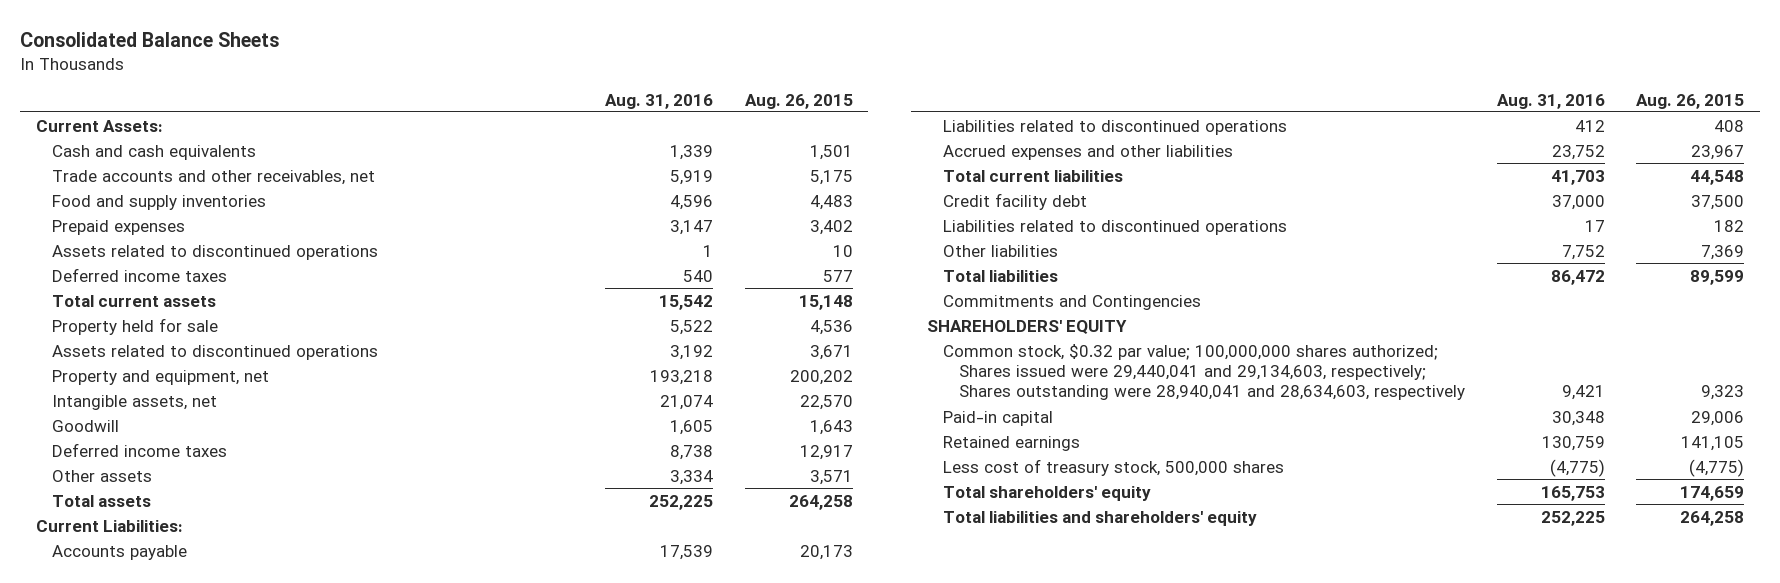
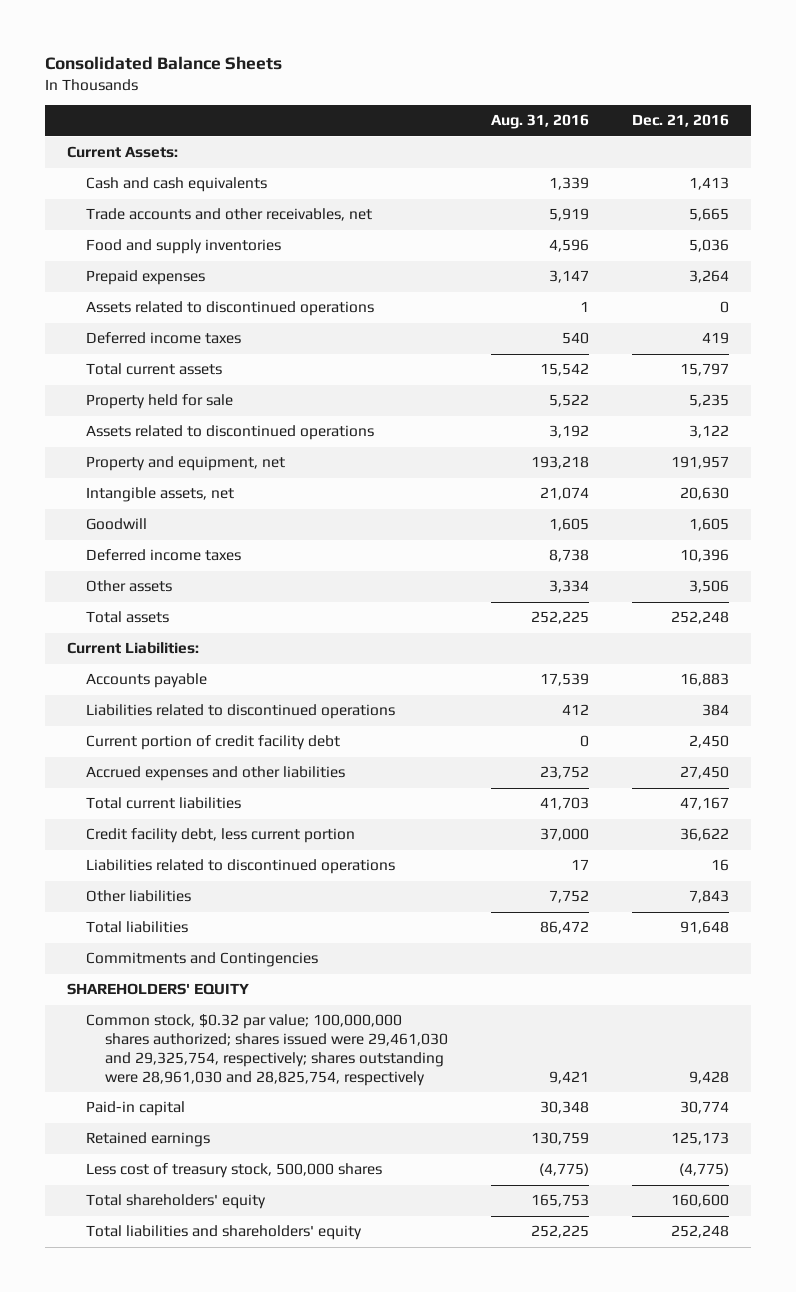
- | Aug. 31, 2016 | Aug. 26, 2015
+ | Aug. 31, 2016 | Dec. 21, 2016
+ Current portion of credit facility debt | 0 | 2,450
- Credit facility debt | 37,000 | 37,500
+ Credit facility debt, less current portion | 37,000 | 36,622
- Common stock, $0.32 par value; 100,000,000 shares authorized; Shares issued were 29,440,041 and 29,134,603, respectively; Shares outstanding were 28,940,041 and 28,634,603, respectively | 9,421 | 9,323
+ Common stock, $0.32 par value; 100,000,000 shares authorized; shares issued were 29,461,030 and 29,325,754, respectively; shares outstanding were 28,961,030 and 28,825,754, respectively | 9,421 | 9,428

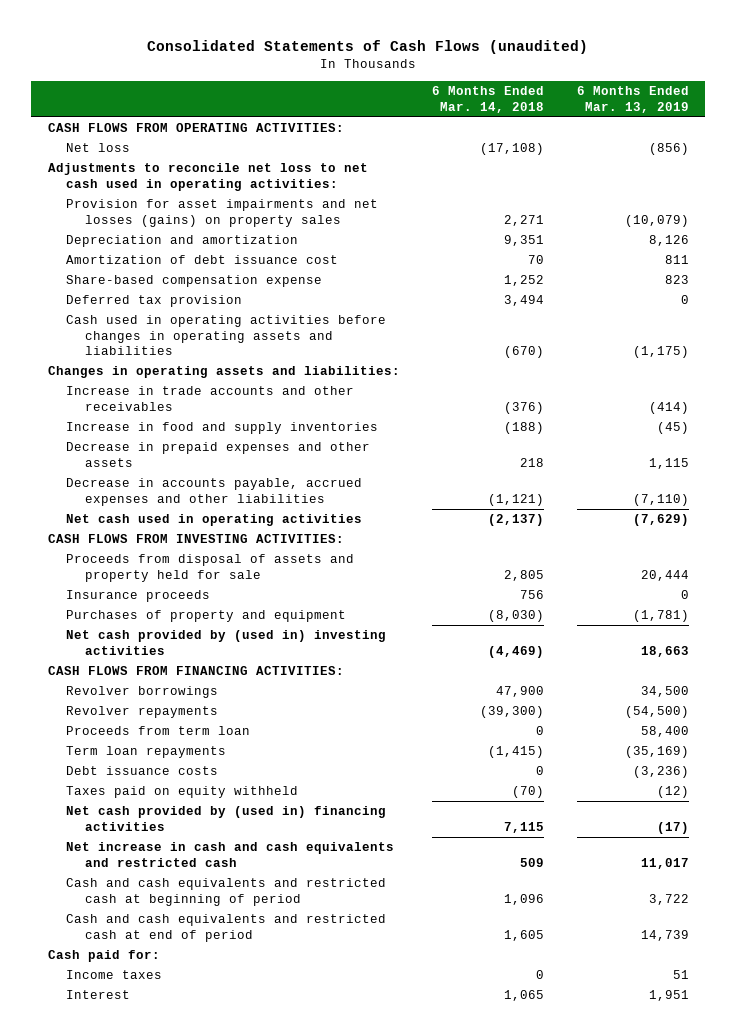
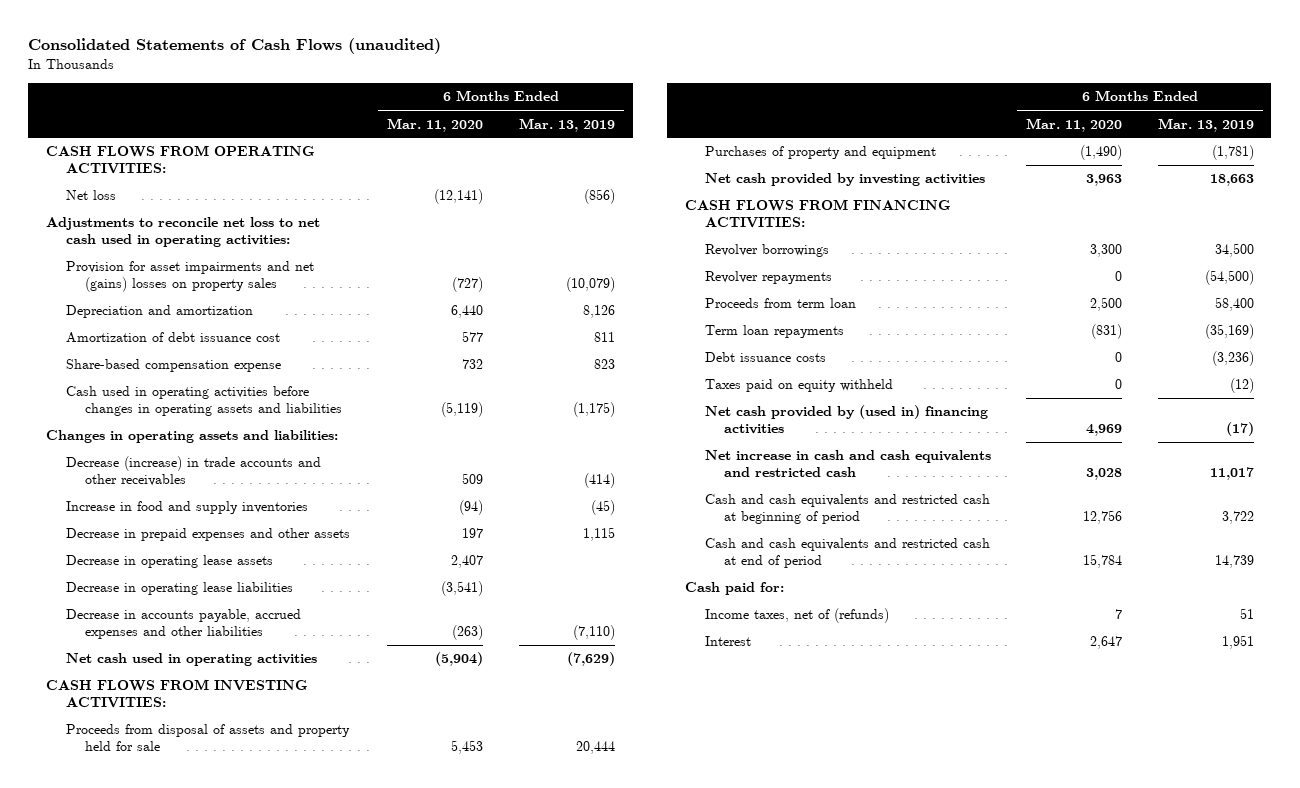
- | 6 Months Ended Mar. 14, 2018 | 6 Months Ended Mar. 13, 2019
+ | 6 Months Ended Mar. 11, 2020 | 6 Months Ended Mar. 13, 2019
- Provision for asset impairments and net losses (gains) on property sales | 2,271 | (10,079)
+ Provision for asset impairments and net (gains) losses on property sales | (727) | (10,079)
- Deferred tax provision | 3,494 | 0
- Increase in trade accounts and other receivables | (376) | (414)
+ Decrease (increase) in trade accounts and other receivables | 509 | (414)
+ Decrease in operating lease assets | 2,407 |
+ Decrease in operating lease liabilities | (3,541) |
- Insurance proceeds | 756 | 0
- Net cash provided by (used in) investing activities | (4,469) | 18,663
+ Net cash provided by investing activities | 3,963 | 18,663
- Income taxes | 0 | 51
+ Income taxes, net of (refunds) | 7 | 51

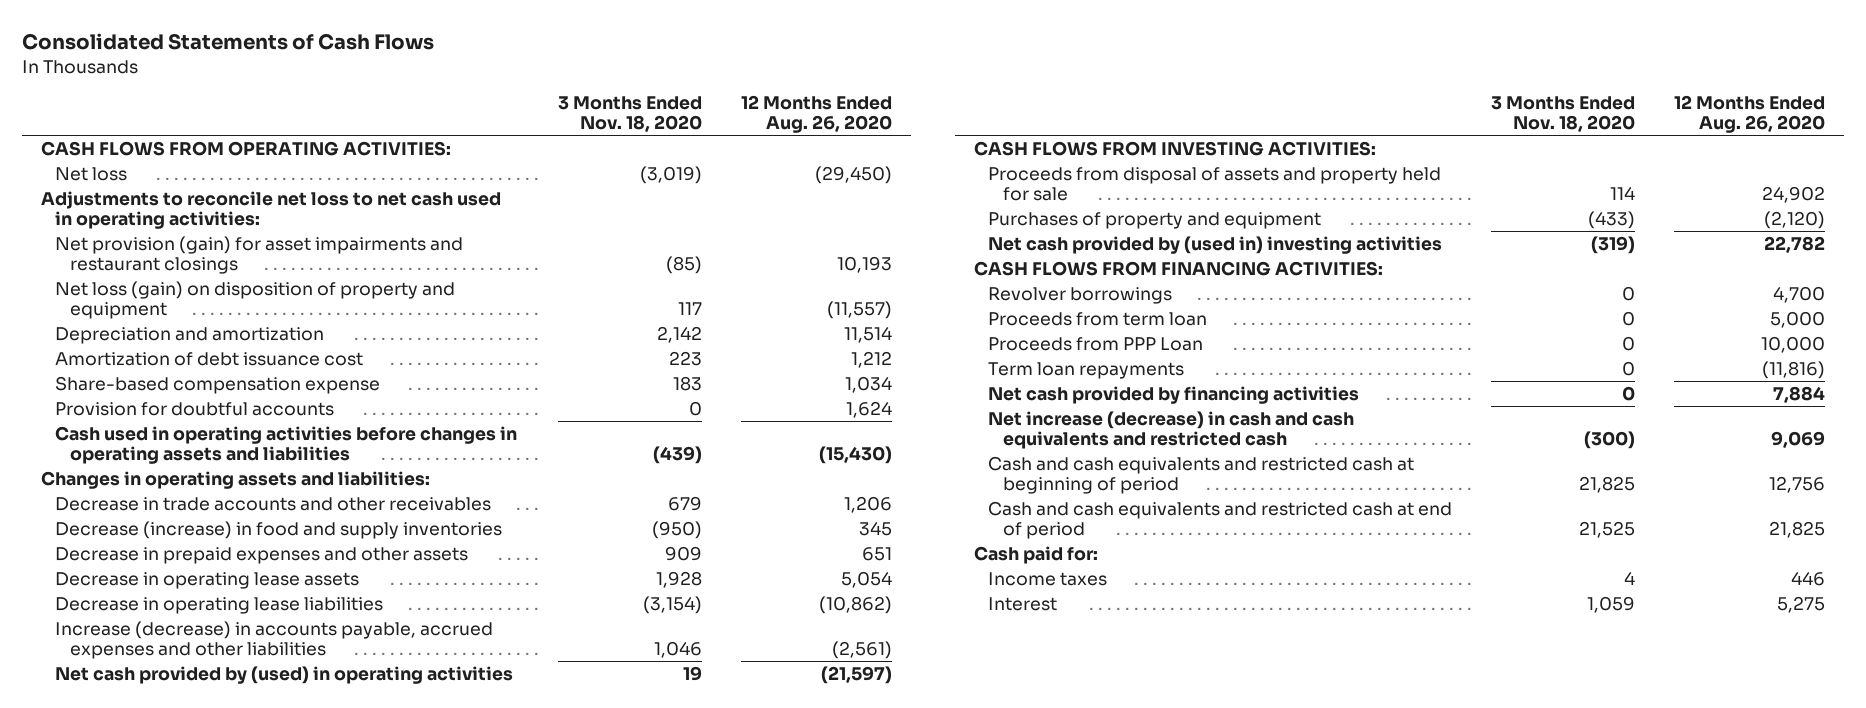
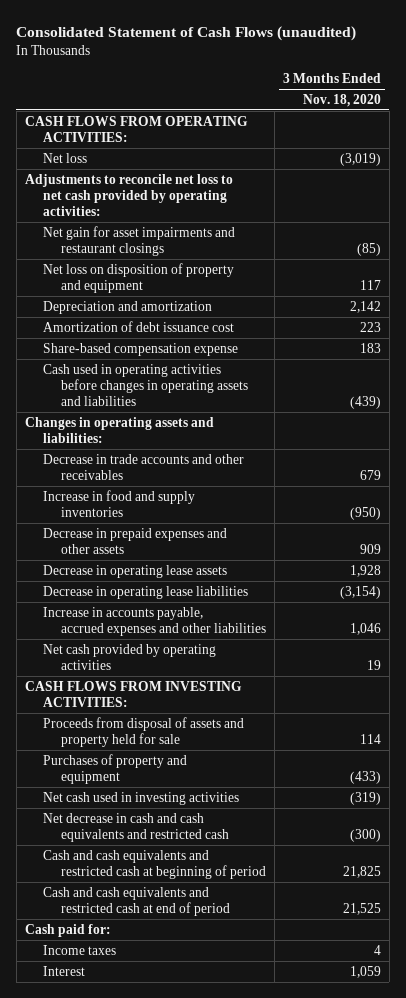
- Consolidated Statements of Cash Flows
+ Consolidated Statement of Cash Flows (unaudited)
- | 3 Months Ended Nov. 18, 2020 | 12 Months Ended Aug. 26, 2020
+ | 3 Months Ended Nov. 18, 2020
- Adjustments to reconcile net loss to net cash used in operating activities:
- Net provision (gain) for asset impairments and restaurant closings | (85) | 10,193
- Net loss (gain) on disposition of property and equipment | 117 | (11,557)
+ Adjustments to reconcile net loss to net cash provided by operating activities:
+ Net gain for asset impairments and restaurant closings | (85)
+ Net loss on disposition of property and equipment | 117
- Provision for doubtful accounts | 0 | 1,624
- Decrease (increase) in food and supply inventories | (950) | 345
+ Increase in food and supply inventories | (950)
- Increase (decrease) in accounts payable, accrued expenses and other liabilities | 1,046 | (2,561)
- Net cash provided by (used) in operating activities | 19 | (21,597)
+ Increase in accounts payable, accrued expenses and other liabilities | 1,046
+ Net cash provided by operating activities | 19
- Net cash provided by (used in) investing activities | (319) | 22,782
- CASH FLOWS FROM FINANCING ACTIVITIES:
- Revolver borrowings | 0 | 4,700
- Proceeds from term loan | 0 | 5,000
- Proceeds from PPP Loan | 0 | 10,000
- Term loan repayments | 0 | (11,816)
- Net cash provided by financing activities | 0 | 7,884
- Net increase (decrease) in cash and cash equivalents and restricted cash | (300) | 9,069
+ Net cash used in investing activities | (319)
+ Net decrease in cash and cash equivalents and restricted cash | (300)

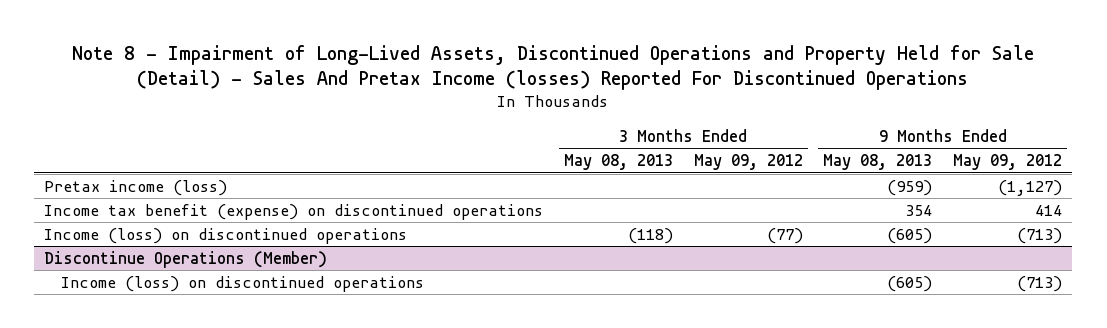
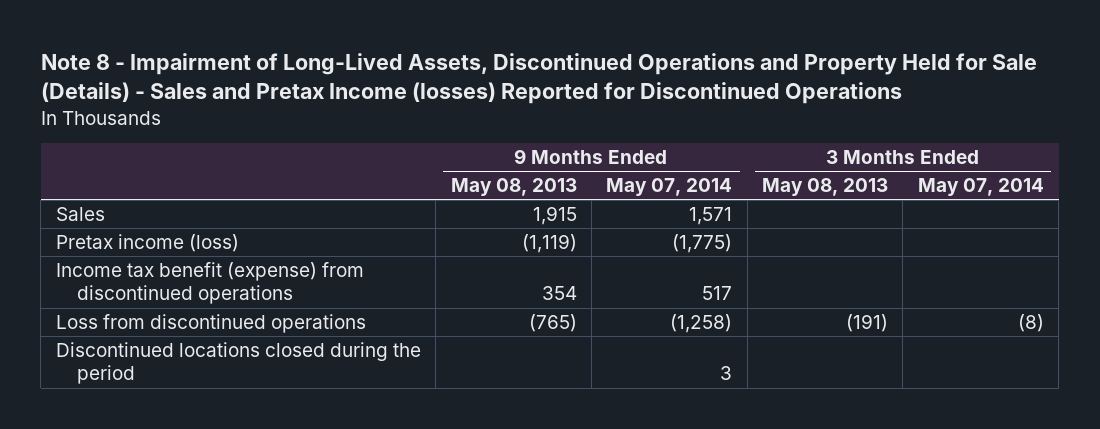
- Note 8 - Impairment of Long-Lived Assets, Discontinued Operations and Property Held for Sale (Detail) - Sales And Pretax Income (losses) Reported For Discontinued Operations
+ Note 8 - Impairment of Long-Lived Assets, Discontinued Operations and Property Held for Sale (Details) - Sales and Pretax Income (losses) Reported for Discontinued Operations
- | 3 Months Ended May 08, 2013 | 3 Months Ended May 09, 2012 | 9 Months Ended May 08, 2013 | 9 Months Ended May 09, 2012
+ | 9 Months Ended May 08, 2013 | 9 Months Ended May 07, 2014 | 3 Months Ended May 08, 2013 | 3 Months Ended May 07, 2014
- Pretax income (loss) | | | (959) | (1,127)
- Income tax benefit (expense) on discontinued operations | | | 354 | 414
- Income (loss) on discontinued operations | (118) | (77) | (605) | (713)
- Discontinue Operations (Member)
- Income (loss) on discontinued operations | | | (605) | (713)
+ Sales | 1,915 | 1,571 | |
+ Pretax income (loss) | (1,119) | (1,775) | |
+ Income tax benefit (expense) from discontinued operations | 354 | 517 | |
+ Loss from discontinued operations | (765) | (1,258) | (191) | (8)
+ Discontinued locations closed during the period | | 3 | |

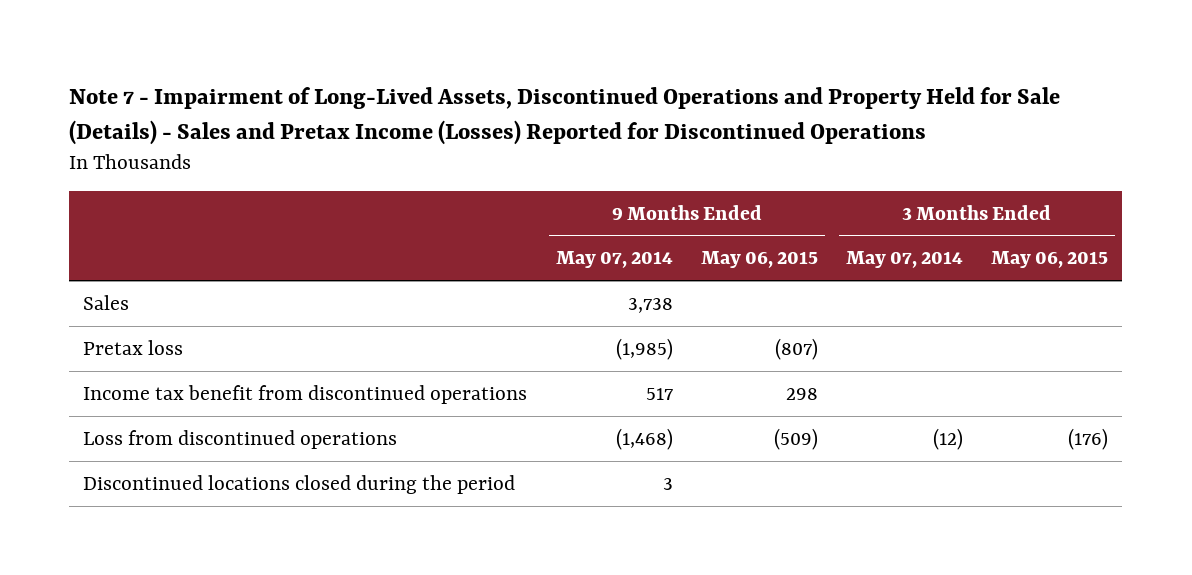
- Note 8 - Impairment of Long-Lived Assets, Discontinued Operations and Property Held for Sale (Details) - Sales and Pretax Income (losses) Reported for Discontinued Operations
+ Note 7 - Impairment of Long-Lived Assets, Discontinued Operations and Property Held for Sale (Details) - Sales and Pretax Income (Losses) Reported for Discontinued Operations
- | 9 Months Ended May 08, 2013 | 9 Months Ended May 07, 2014 | 3 Months Ended May 08, 2013 | 3 Months Ended May 07, 2014
+ | 9 Months Ended May 07, 2014 | 9 Months Ended May 06, 2015 | 3 Months Ended May 07, 2014 | 3 Months Ended May 06, 2015
- Sales | 1,915 | 1,571 | |
- Pretax income (loss) | (1,119) | (1,775) | |
- Income tax benefit (expense) from discontinued operations | 354 | 517 | |
- Loss from discontinued operations | (765) | (1,258) | (191) | (8)
+ Sales | 3,738 | | |
+ Pretax loss | (1,985) | (807) | |
+ Income tax benefit from discontinued operations | 517 | 298 | |
+ Loss from discontinued operations | (1,468) | (509) | (12) | (176)

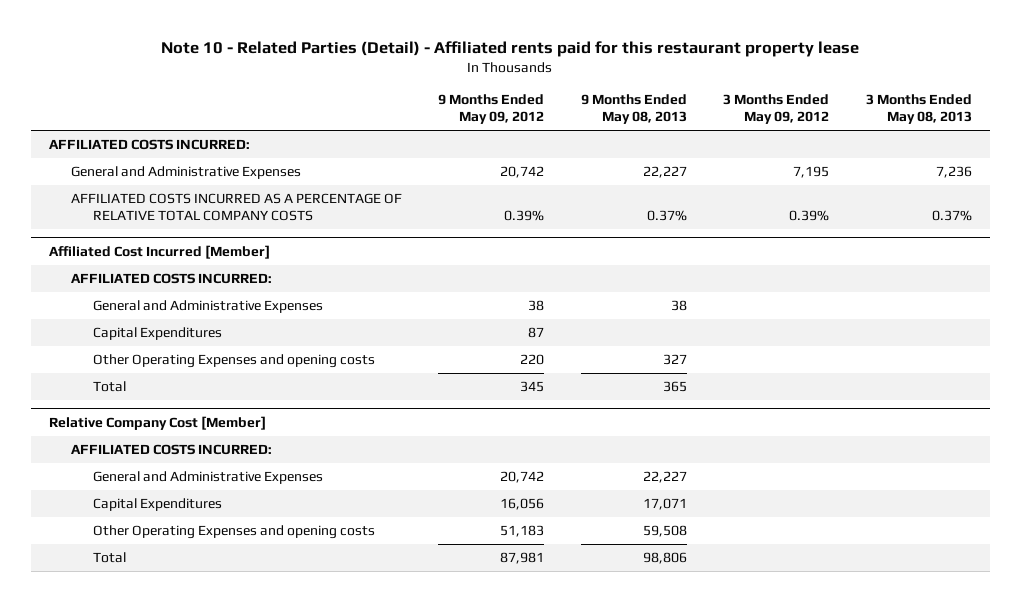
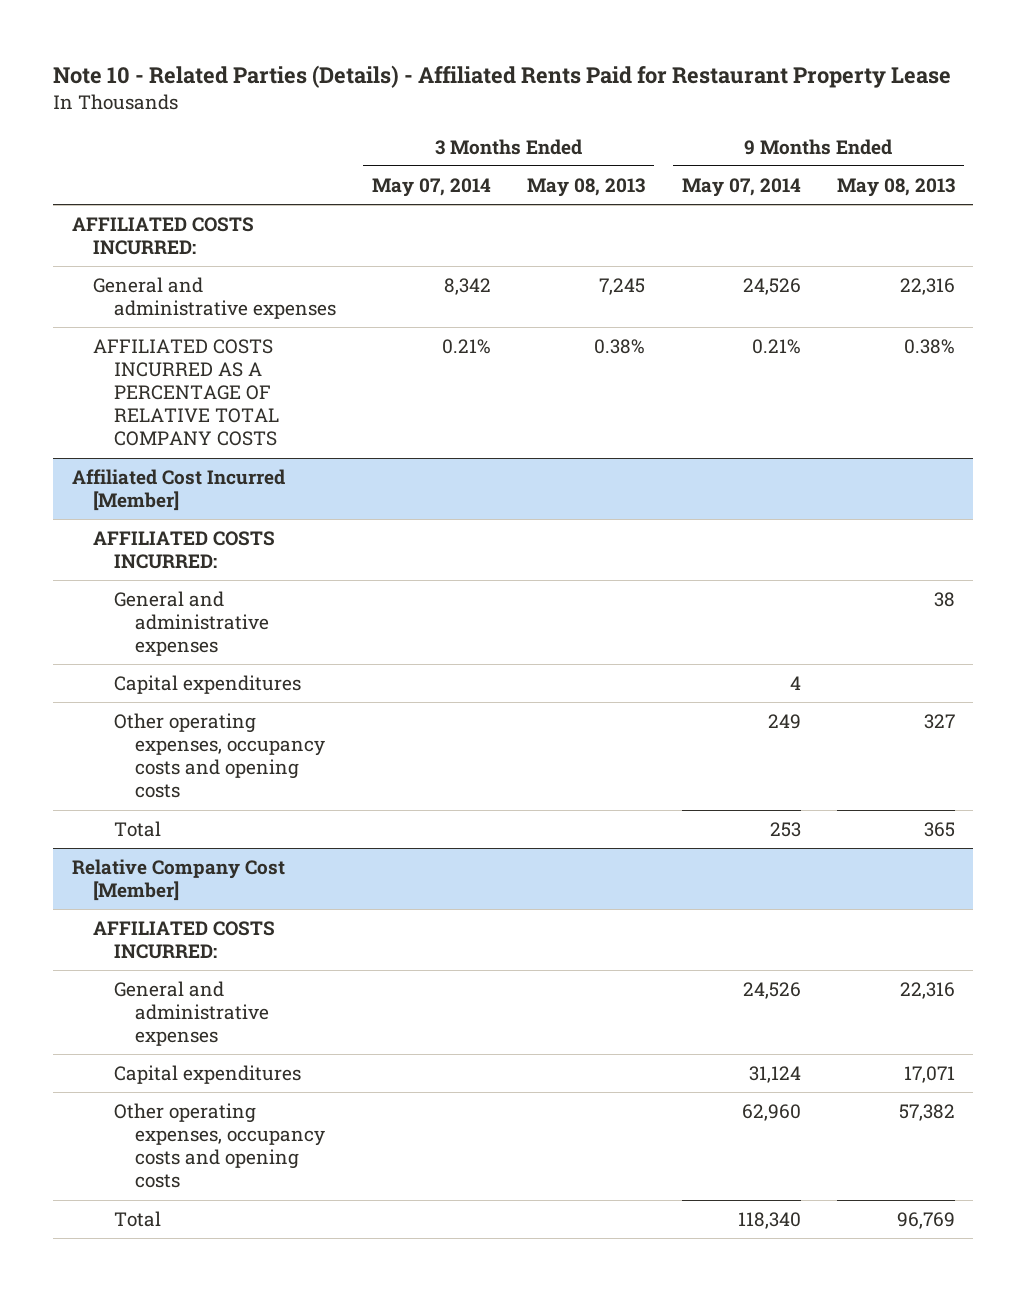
- Note 10 - Related Parties (Detail) - Affiliated rents paid for this restaurant property lease
+ Note 10 - Related Parties (Details) - Affiliated Rents Paid for Restaurant Property Lease
- | 9 Months Ended May 09, 2012 | 9 Months Ended May 08, 2013 | 3 Months Ended May 09, 2012 | 3 Months Ended May 08, 2013
+ | 3 Months Ended May 07, 2014 | 3 Months Ended May 08, 2013 | 9 Months Ended May 07, 2014 | 9 Months Ended May 08, 2013
- General and Administrative Expenses | 20,742 | 22,227 | 7,195 | 7,236
- AFFILIATED COSTS INCURRED AS A PERCENTAGE OF RELATIVE TOTAL COMPANY COSTS | 0.39% | 0.37% | 0.39% | 0.37%
+ General and administrative expenses | 8,342 | 7,245 | 24,526 | 22,316
+ AFFILIATED COSTS INCURRED AS A PERCENTAGE OF RELATIVE TOTAL COMPANY COSTS | 0.21% | 0.38% | 0.21% | 0.38%
@ Affiliated Cost Incurred [Member]
- General and Administrative Expenses | 38 | 38 | |
- Capital Expenditures | 87 | | |
- Other Operating Expenses and opening costs | 220 | 327 | |
+ General and administrative expenses | | | | 38
+ Capital expenditures | | | 4 |
+ Other operating expenses, occupancy costs and opening costs | | | 249 | 327
@ Relative Company Cost [Member]
- General and Administrative Expenses | 20,742 | 22,227 | |
- Capital Expenditures | 16,056 | 17,071 | |
- Other Operating Expenses and opening costs | 51,183 | 59,508 | |
- Total | 87,981 | 98,806 | |
+ General and administrative expenses | | | 24,526 | 22,316
+ Capital expenditures | | | 31,124 | 17,071
+ Other operating expenses, occupancy costs and opening costs | | | 62,960 | 57,382
+ Total | | | 118,340 | 96,769

